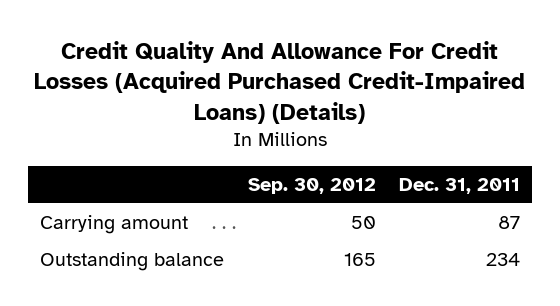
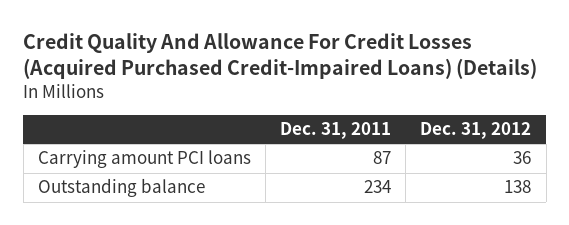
- | Sep. 30, 2012 | Dec. 31, 2011
+ | Dec. 31, 2011 | Dec. 31, 2012
- Carrying amount | 50 | 87
+ Carrying amount PCI loans | 87 | 36

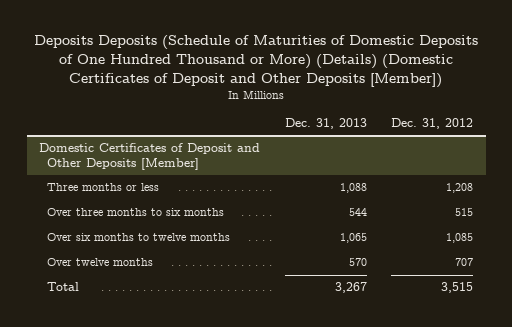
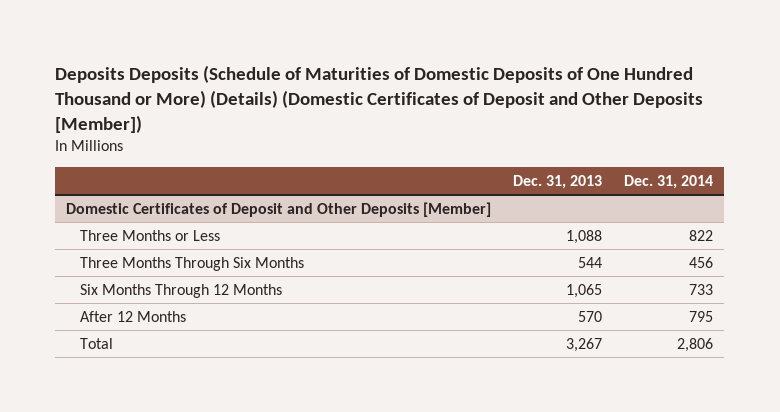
- | Dec. 31, 2013 | Dec. 31, 2012
+ | Dec. 31, 2013 | Dec. 31, 2014
@ Domestic Certificates of Deposit and Other Deposits [Member]
- Three months or less | 1,088 | 1,208
- Over three months to six months | 544 | 515
- Over six months to twelve months | 1,065 | 1,085
- Over twelve months | 570 | 707
+ Three Months or Less | 1,088 | 822
+ Three Months Through Six Months | 544 | 456
+ Six Months Through 12 Months | 1,065 | 733
+ After 12 Months | 570 | 795

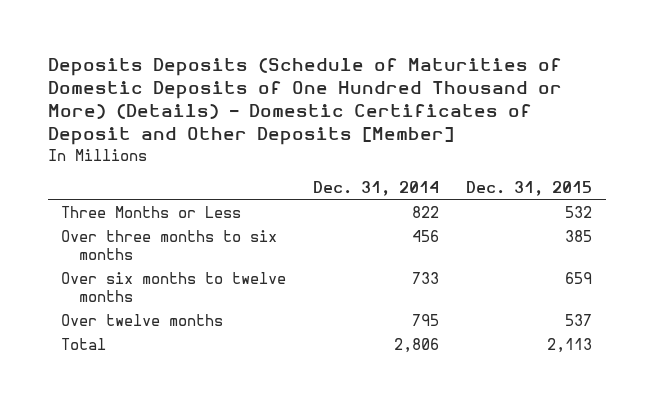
- Deposits Deposits (Schedule of Maturities of Domestic Deposits of One Hundred Thousand or More) (Details) (Domestic Certificates of Deposit and Other Deposits [Member])
+ Deposits Deposits (Schedule of Maturities of Domestic Deposits of One Hundred Thousand or More) (Details) - Domestic Certificates of Deposit and Other Deposits [Member]
- | Dec. 31, 2013 | Dec. 31, 2014
+ | Dec. 31, 2014 | Dec. 31, 2015
- Domestic Certificates of Deposit and Other Deposits [Member]
- Three Months Through Six Months | 544 | 456
- Six Months Through 12 Months | 1,065 | 733
- After 12 Months | 570 | 795
+ Over three months to six months | 456 | 385
+ Over six months to twelve months | 733 | 659
+ Over twelve months | 795 | 537

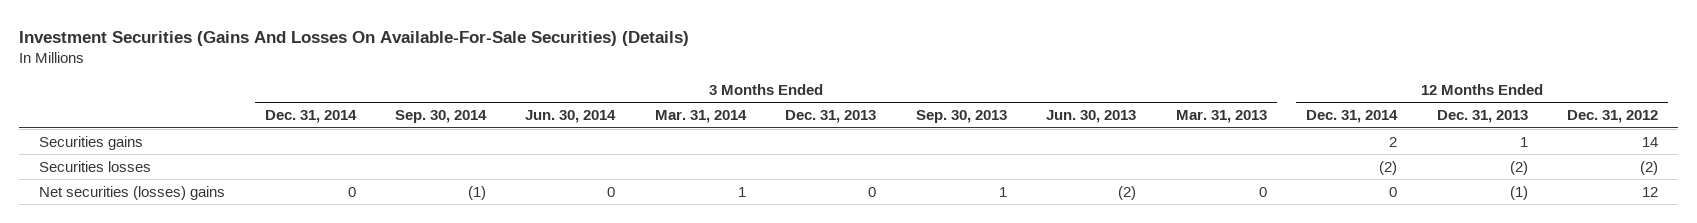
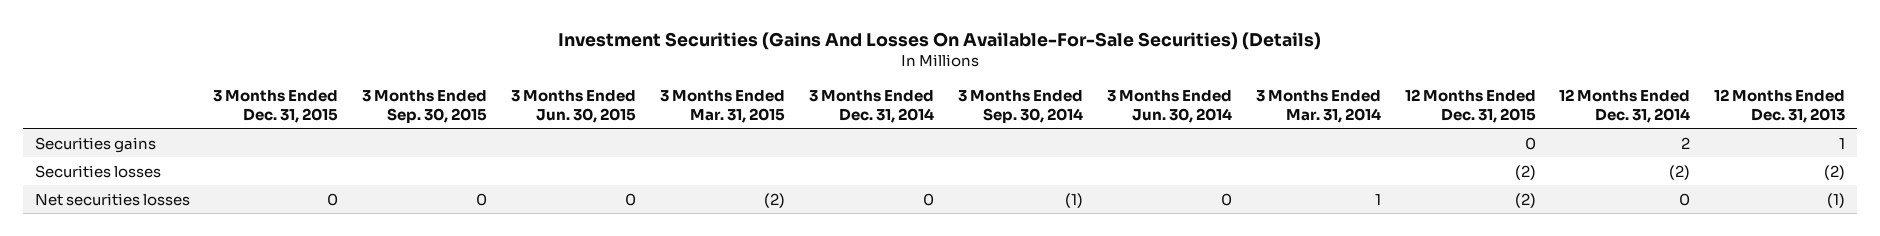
- | 3 Months Ended Dec. 31, 2014 | 3 Months Ended Sep. 30, 2014 | 3 Months Ended Jun. 30, 2014 | 3 Months Ended Mar. 31, 2014 | 3 Months Ended Dec. 31, 2013 | 3 Months Ended Sep. 30, 2013 | 3 Months Ended Jun. 30, 2013 | 3 Months Ended Mar. 31, 2013 | 12 Months Ended Dec. 31, 2014 | 12 Months Ended Dec. 31, 2013 | 12 Months Ended Dec. 31, 2012
+ | 3 Months Ended Dec. 31, 2015 | 3 Months Ended Sep. 30, 2015 | 3 Months Ended Jun. 30, 2015 | 3 Months Ended Mar. 31, 2015 | 3 Months Ended Dec. 31, 2014 | 3 Months Ended Sep. 30, 2014 | 3 Months Ended Jun. 30, 2014 | 3 Months Ended Mar. 31, 2014 | 12 Months Ended Dec. 31, 2015 | 12 Months Ended Dec. 31, 2014 | 12 Months Ended Dec. 31, 2013
- Net securities (losses) gains | 0 | (1) | 0 | 1 | 0 | 1 | (2) | 0 | 0 | (1) | 12
+ Net securities losses | 0 | 0 | 0 | (2) | 0 | (1) | 0 | 1 | (2) | 0 | (1)

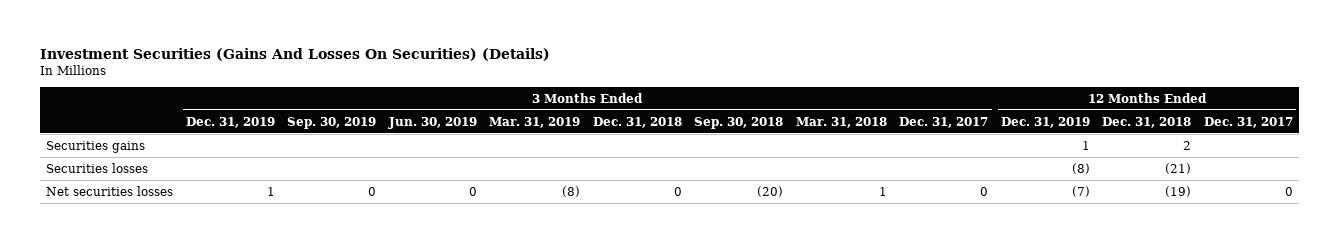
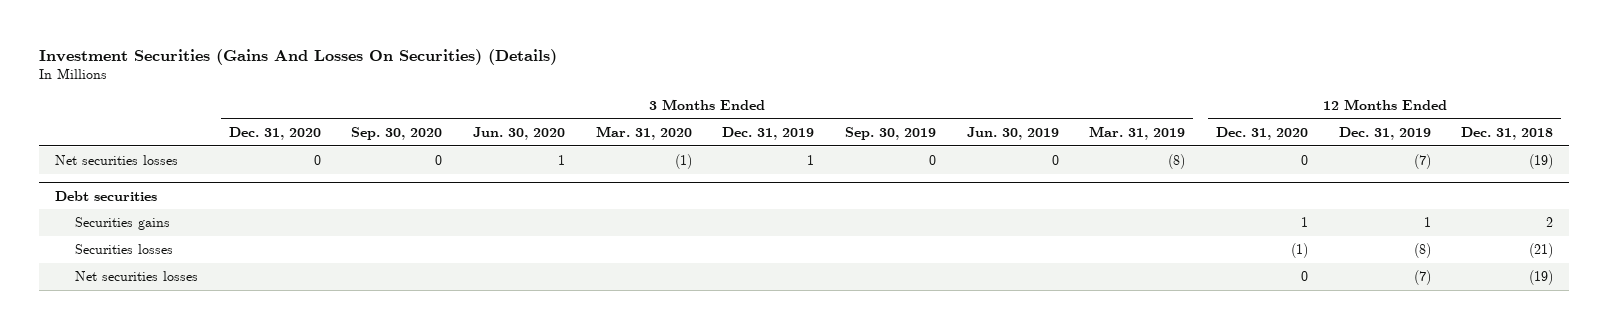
- | 3 Months Ended Dec. 31, 2019 | 3 Months Ended Sep. 30, 2019 | 3 Months Ended Jun. 30, 2019 | 3 Months Ended Mar. 31, 2019 | 3 Months Ended Dec. 31, 2018 | 3 Months Ended Sep. 30, 2018 | 3 Months Ended Mar. 31, 2018 | 3 Months Ended Dec. 31, 2017 | 12 Months Ended Dec. 31, 2019 | 12 Months Ended Dec. 31, 2018 | 12 Months Ended Dec. 31, 2017
+ | 3 Months Ended Dec. 31, 2020 | 3 Months Ended Sep. 30, 2020 | 3 Months Ended Jun. 30, 2020 | 3 Months Ended Mar. 31, 2020 | 3 Months Ended Dec. 31, 2019 | 3 Months Ended Sep. 30, 2019 | 3 Months Ended Jun. 30, 2019 | 3 Months Ended Mar. 31, 2019 | 12 Months Ended Dec. 31, 2020 | 12 Months Ended Dec. 31, 2019 | 12 Months Ended Dec. 31, 2018
moved up: Net securities losses | 0 | 0 | 1 | (1) | 1 | 0 | 0 | (8) | 0 | (7) | (19)
+ Debt securities
+ Net securities losses | | | | | | | | | 0 | (7) | (19)

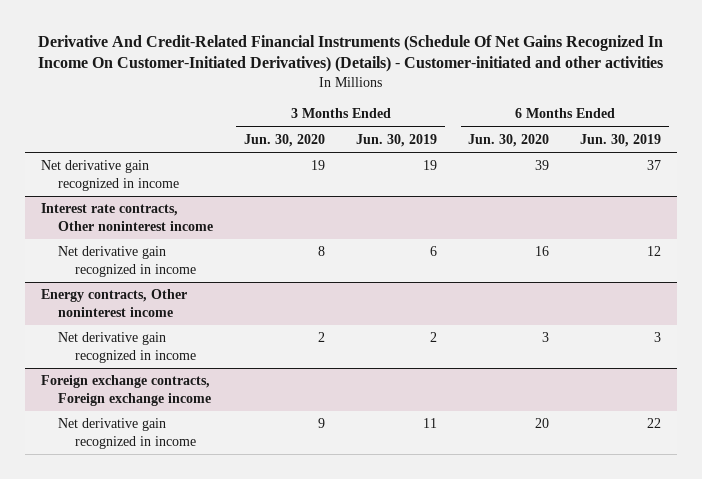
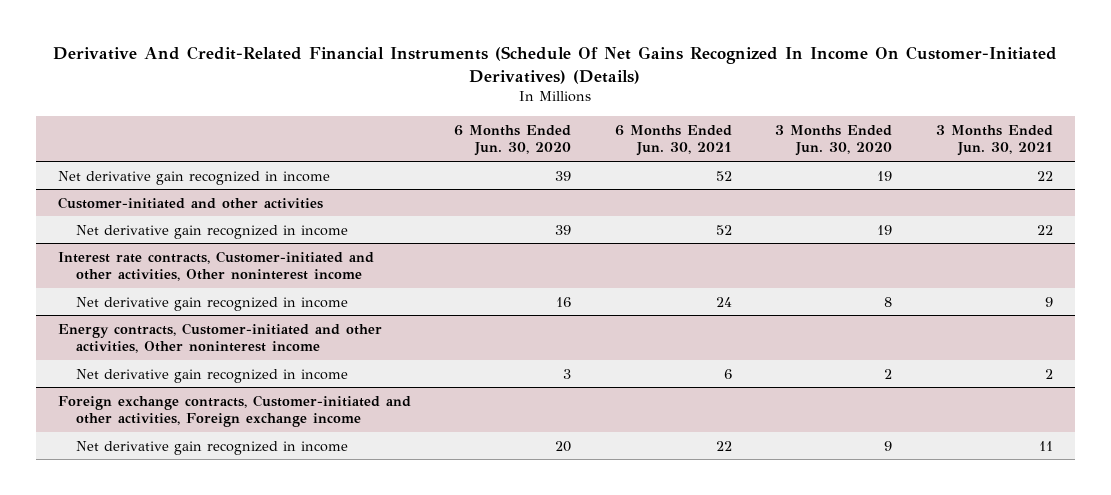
- Derivative And Credit-Related Financial Instruments (Schedule Of Net Gains Recognized In Income On Customer-Initiated Derivatives) (Details) - Customer-initiated and other activities
+ Derivative And Credit-Related Financial Instruments (Schedule Of Net Gains Recognized In Income On Customer-Initiated Derivatives) (Details)
- | 3 Months Ended Jun. 30, 2020 | 3 Months Ended Jun. 30, 2019 | 6 Months Ended Jun. 30, 2020 | 6 Months Ended Jun. 30, 2019
+ | 6 Months Ended Jun. 30, 2020 | 6 Months Ended Jun. 30, 2021 | 3 Months Ended Jun. 30, 2020 | 3 Months Ended Jun. 30, 2021
- Interest rate contracts, Other noninterest income
+ Customer-initiated and other activities
+ Net derivative gain recognized in income | 39 | 52 | 19 | 22
+ Interest rate contracts, Customer-initiated and other activities, Other noninterest income
- Energy contracts, Other noninterest income
+ Energy contracts, Customer-initiated and other activities, Other noninterest income
- Foreign exchange contracts, Foreign exchange income
+ Foreign exchange contracts, Customer-initiated and other activities, Foreign exchange income

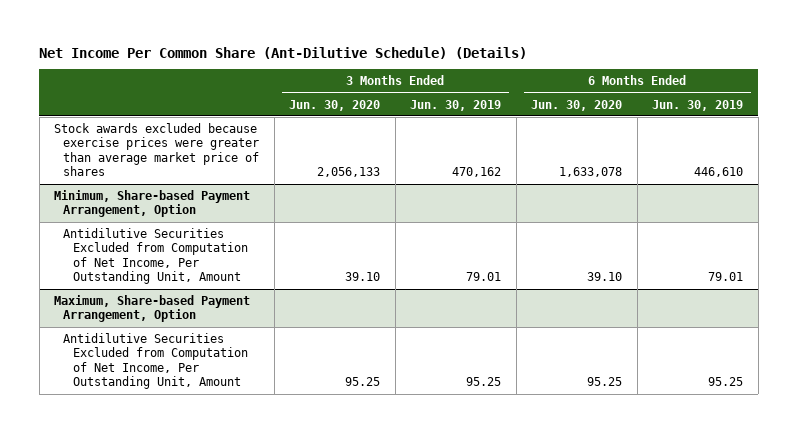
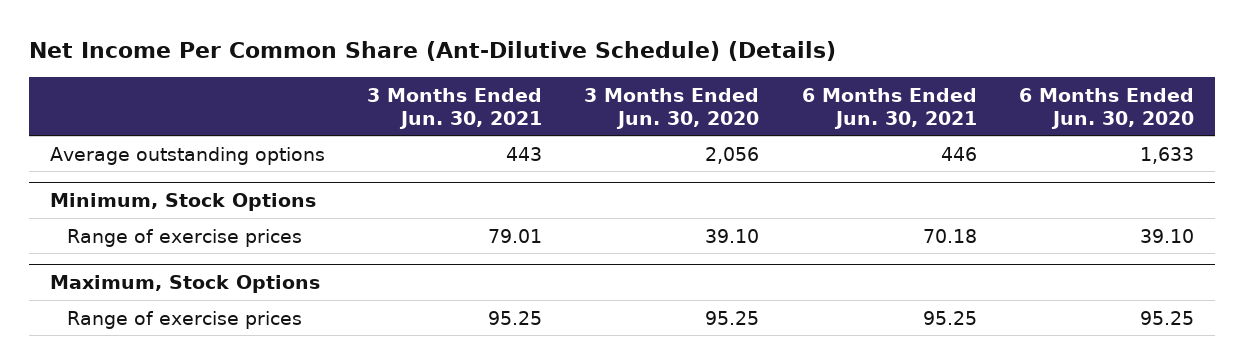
- | 3 Months Ended Jun. 30, 2020 | 3 Months Ended Jun. 30, 2019 | 6 Months Ended Jun. 30, 2020 | 6 Months Ended Jun. 30, 2019
+ | 3 Months Ended Jun. 30, 2021 | 3 Months Ended Jun. 30, 2020 | 6 Months Ended Jun. 30, 2021 | 6 Months Ended Jun. 30, 2020
- Stock awards excluded because exercise prices were greater than average market price of shares | 2,056,133 | 470,162 | 1,633,078 | 446,610
- Minimum, Share-based Payment Arrangement, Option
- Antidilutive Securities Excluded from Computation of Net Income, Per Outstanding Unit, Amount | 39.10 | 79.01 | 39.10 | 79.01
- Maximum, Share-based Payment Arrangement, Option
- Antidilutive Securities Excluded from Computation of Net Income, Per Outstanding Unit, Amount | 95.25 | 95.25 | 95.25 | 95.25
+ Average outstanding options | 443 | 2,056 | 446 | 1,633
+ Minimum, Stock Options
+ Range of exercise prices | 79.01 | 39.10 | 70.18 | 39.10
+ Maximum, Stock Options
+ Range of exercise prices | 95.25 | 95.25 | 95.25 | 95.25

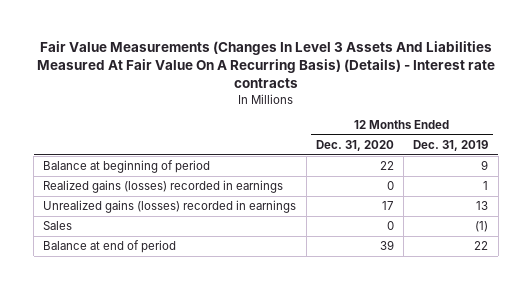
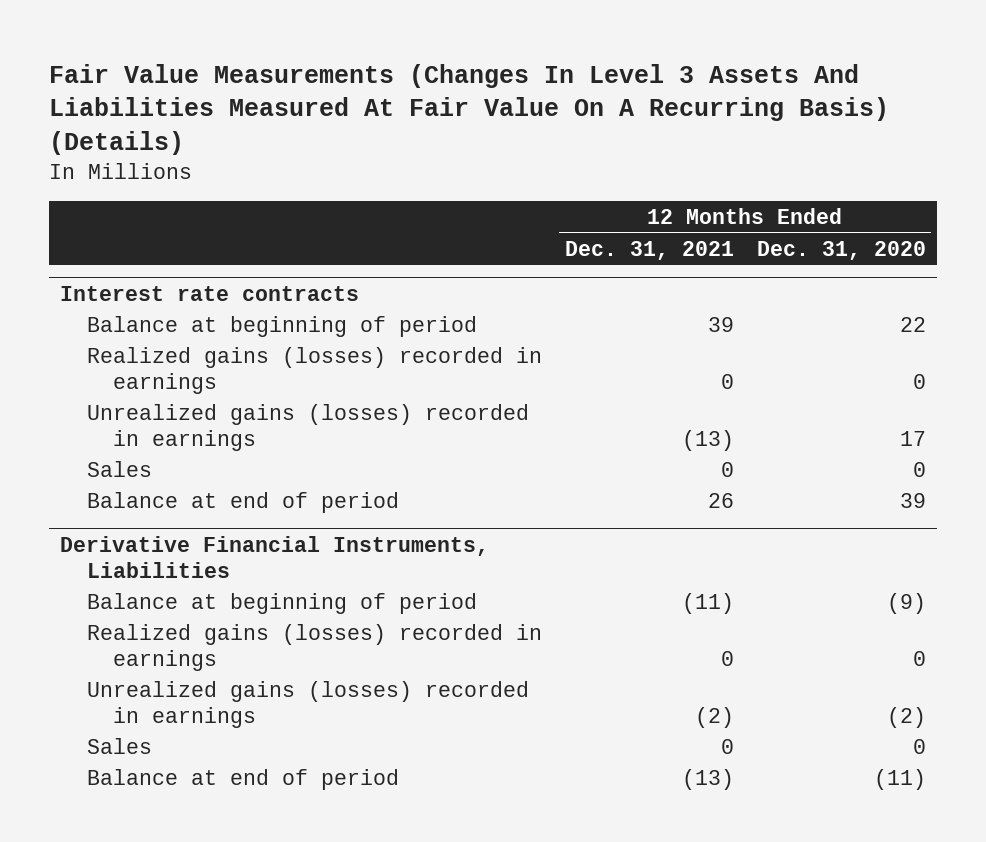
- Fair Value Measurements (Changes In Level 3 Assets And Liabilities Measured At Fair Value On A Recurring Basis) (Details) - Interest rate contracts
+ Fair Value Measurements (Changes In Level 3 Assets And Liabilities Measured At Fair Value On A Recurring Basis) (Details)
- | 12 Months Ended Dec. 31, 2020 | 12 Months Ended Dec. 31, 2019
+ | 12 Months Ended Dec. 31, 2021 | 12 Months Ended Dec. 31, 2020
+ Interest rate contracts
+ Derivative Financial Instruments, Liabilities
+ Balance at beginning of period | (11) | (9)
+ Realized gains (losses) recorded in earnings | 0 | 0
+ Unrealized gains (losses) recorded in earnings | (2) | (2)
+ Sales | 0 | 0
+ Balance at end of period | (13) | (11)

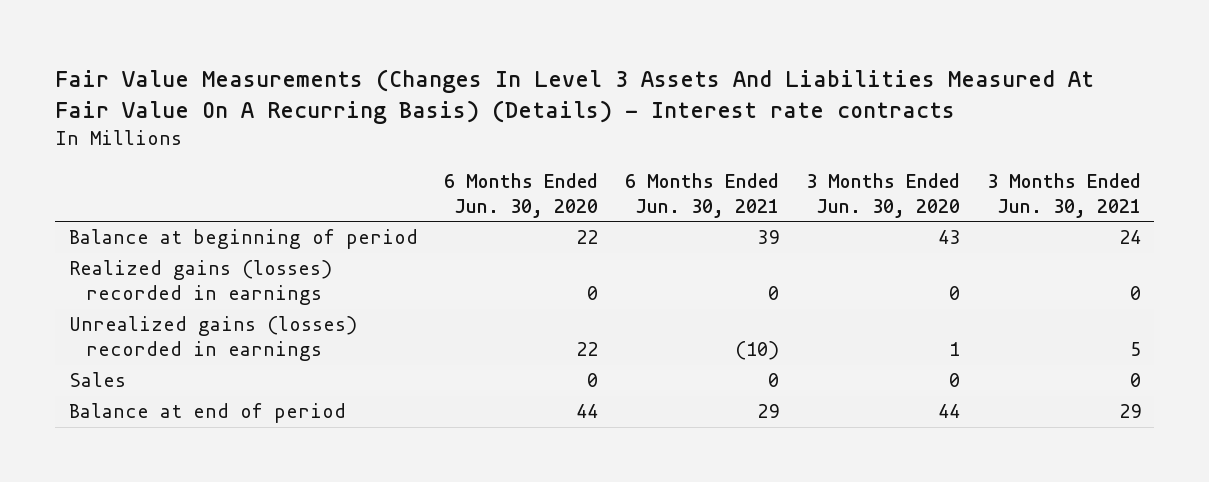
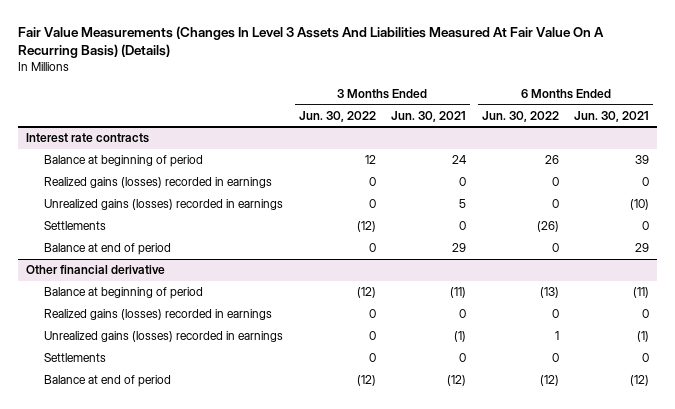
- Fair Value Measurements (Changes In Level 3 Assets And Liabilities Measured At Fair Value On A Recurring Basis) (Details) - Interest rate contracts
+ Fair Value Measurements (Changes In Level 3 Assets And Liabilities Measured At Fair Value On A Recurring Basis) (Details)
- | 6 Months Ended Jun. 30, 2020 | 6 Months Ended Jun. 30, 2021 | 3 Months Ended Jun. 30, 2020 | 3 Months Ended Jun. 30, 2021
+ | 3 Months Ended Jun. 30, 2022 | 3 Months Ended Jun. 30, 2021 | 6 Months Ended Jun. 30, 2022 | 6 Months Ended Jun. 30, 2021
+ Interest rate contracts
- Sales | 0 | 0 | 0 | 0
+ Settlements | (12) | 0 | (26) | 0
+ Other financial derivative
+ Balance at beginning of period | (12) | (11) | (13) | (11)
+ Realized gains (losses) recorded in earnings | 0 | 0 | 0 | 0
+ Unrealized gains (losses) recorded in earnings | 0 | (1) | 1 | (1)
+ Settlements | 0 | 0 | 0 | 0
+ Balance at end of period | (12) | (12) | (12) | (12)

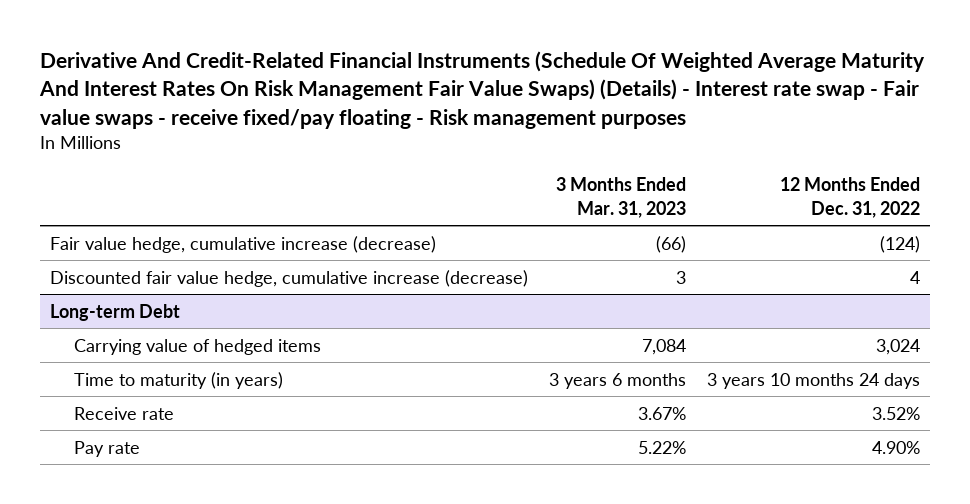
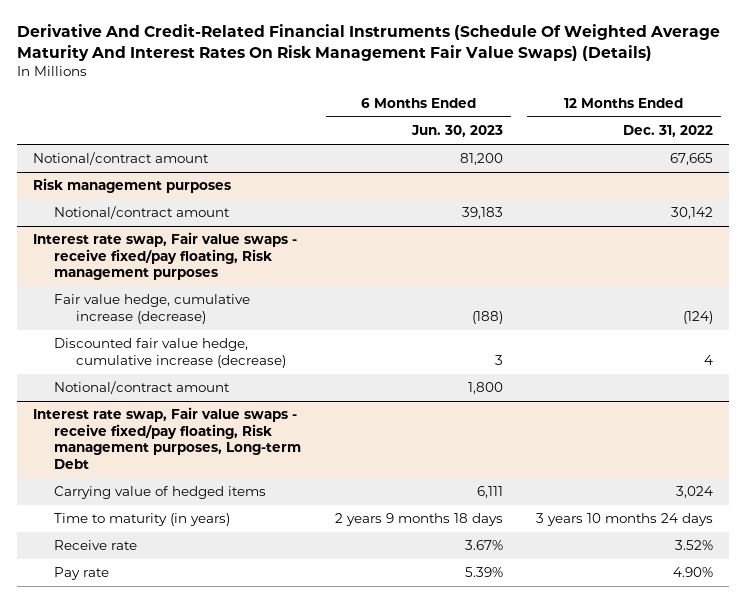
- Derivative And Credit-Related Financial Instruments (Schedule Of Weighted Average Maturity And Interest Rates On Risk Management Fair Value Swaps) (Details) - Interest rate swap - Fair value swaps - receive fixed/pay floating - Risk management purposes
+ Derivative And Credit-Related Financial Instruments (Schedule Of Weighted Average Maturity And Interest Rates On Risk Management Fair Value Swaps) (Details)
- | 3 Months Ended Mar. 31, 2023 | 12 Months Ended Dec. 31, 2022
+ | 6 Months Ended Jun. 30, 2023 | 12 Months Ended Dec. 31, 2022
+ Notional/contract amount | 81,200 | 67,665
+ Risk management purposes
+ Notional/contract amount | 39,183 | 30,142
+ Interest rate swap, Fair value swaps - receive fixed/pay floating, Risk management purposes
- Long-term Debt
+ Notional/contract amount | 1,800 |
+ Interest rate swap, Fair value swaps - receive fixed/pay floating, Risk management purposes, Long-term Debt

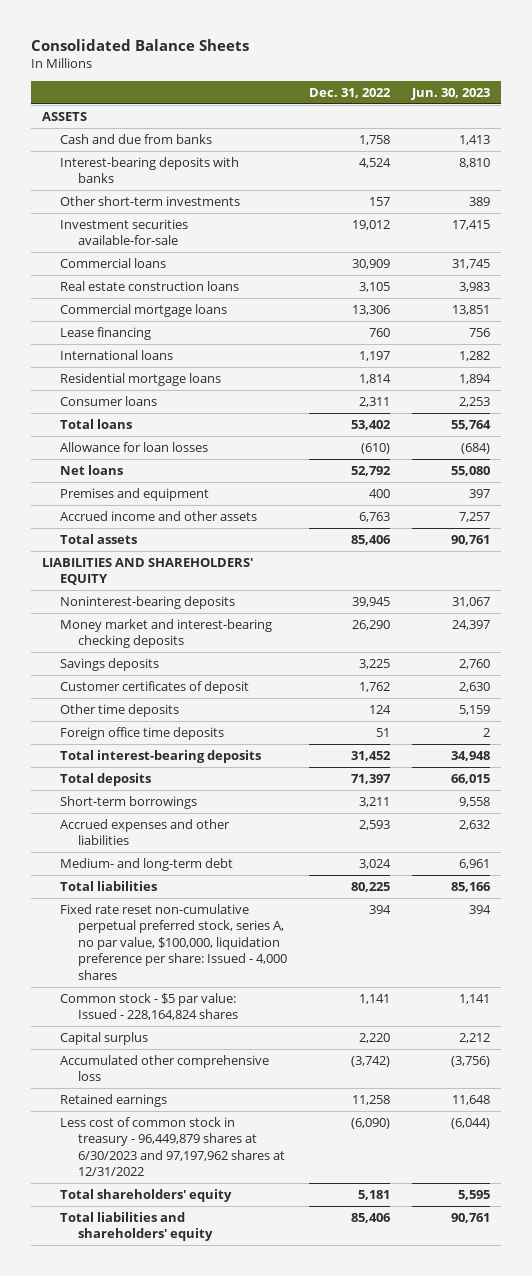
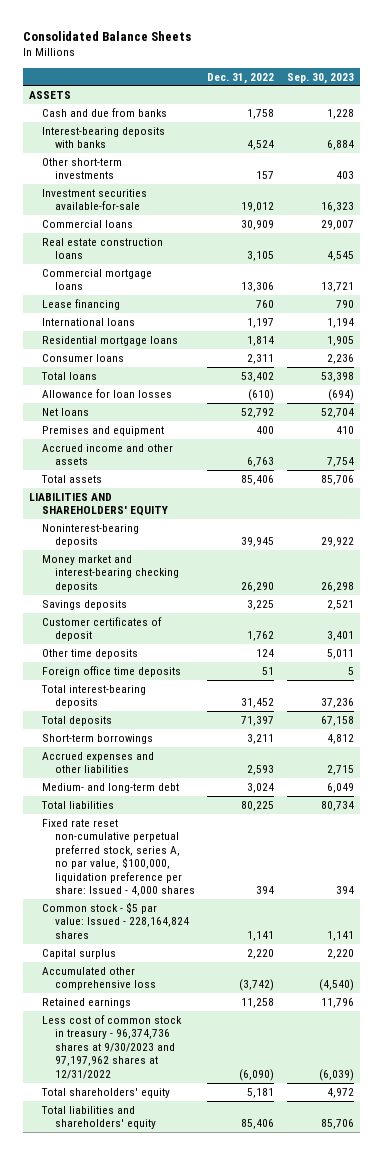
- | Dec. 31, 2022 | Jun. 30, 2023
+ | Dec. 31, 2022 | Sep. 30, 2023
- Less cost of common stock in treasury - 96,449,879 shares at 6/30/2023 and 97,197,962 shares at 12/31/2022 | (6,090) | (6,044)
+ Less cost of common stock in treasury - 96,374,736 shares at 9/30/2023 and 97,197,962 shares at 12/31/2022 | (6,090) | (6,039)

